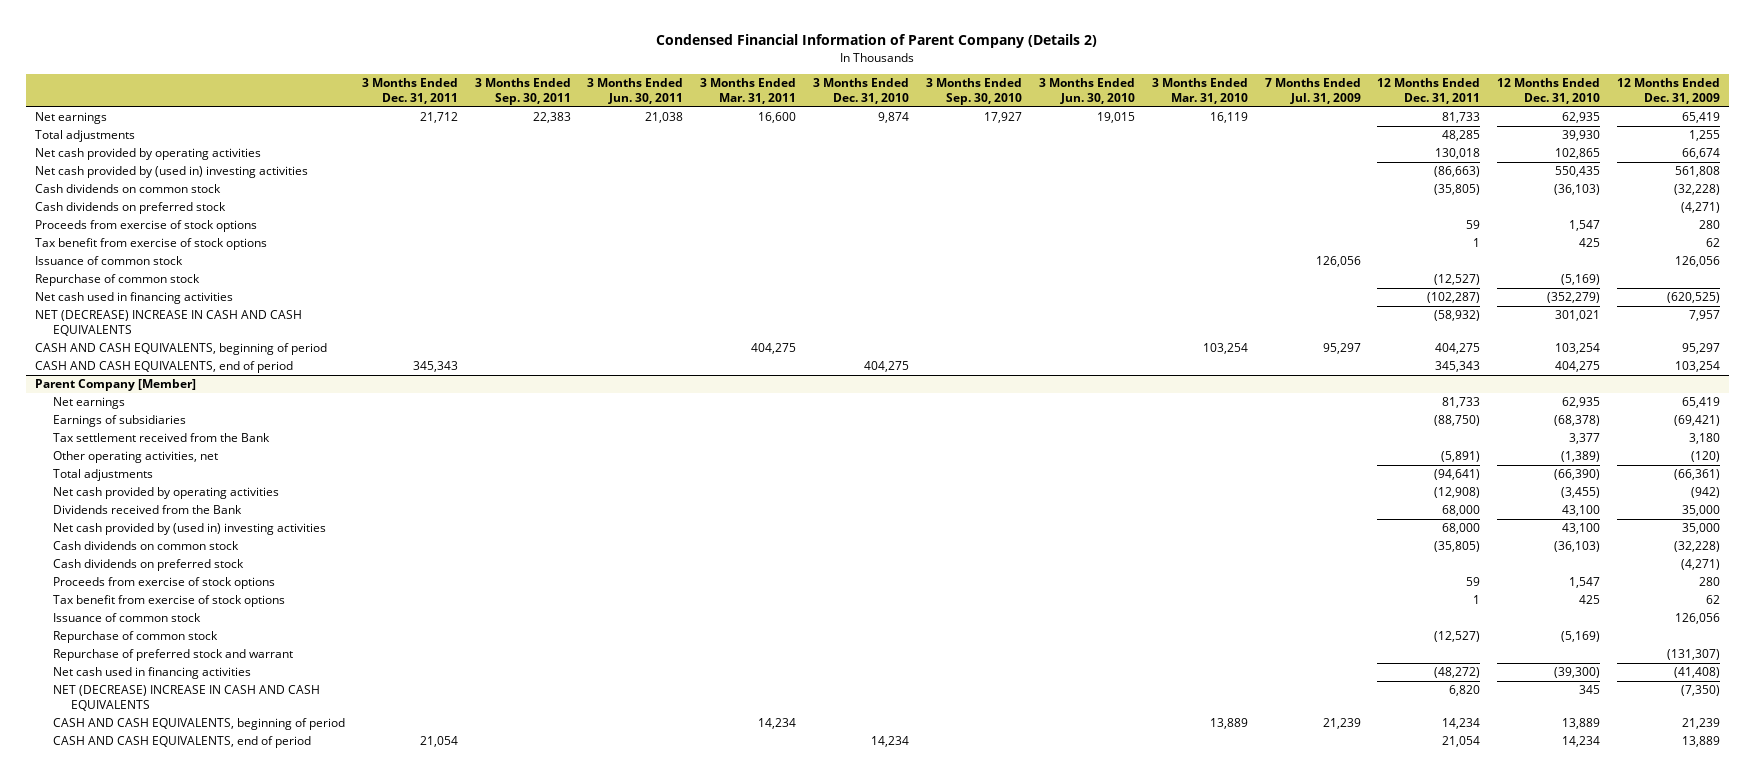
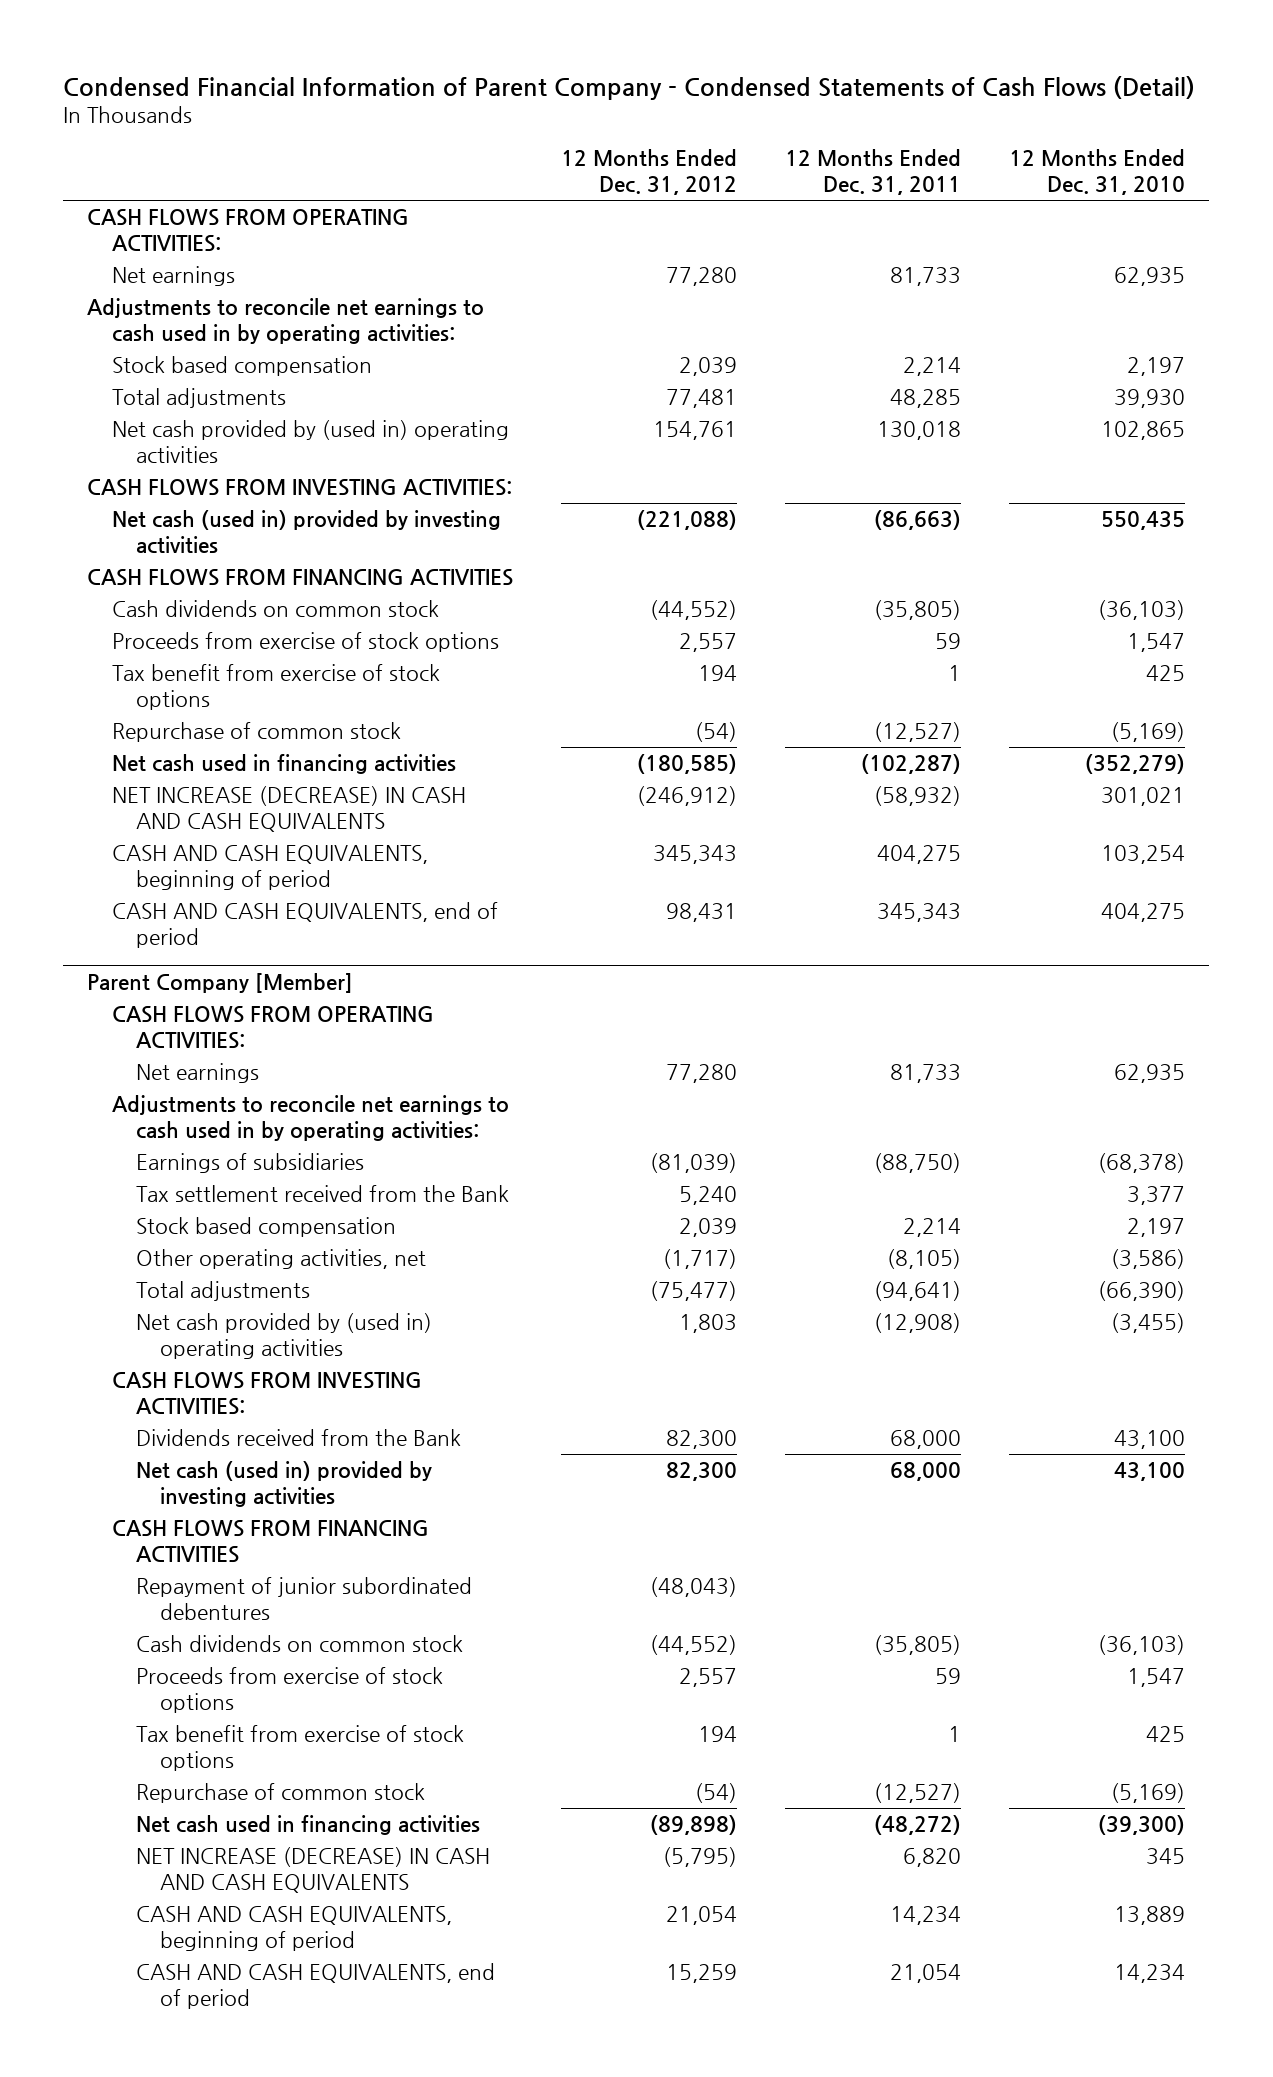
- Condensed Financial Information of Parent Company (Details 2)
+ Condensed Financial Information of Parent Company - Condensed Statements of Cash Flows (Detail)
- | 3 Months Ended Dec. 31, 2011 | 3 Months Ended Sep. 30, 2011 | 3 Months Ended Jun. 30, 2011 | 3 Months Ended Mar. 31, 2011 | 3 Months Ended Dec. 31, 2010 | 3 Months Ended Sep. 30, 2010 | 3 Months Ended Jun. 30, 2010 | 3 Months Ended Mar. 31, 2010 | 7 Months Ended Jul. 31, 2009 | 12 Months Ended Dec. 31, 2011 | 12 Months Ended Dec. 31, 2010 | 12 Months Ended Dec. 31, 2009
+ | 12 Months Ended Dec. 31, 2012 | 12 Months Ended Dec. 31, 2011 | 12 Months Ended Dec. 31, 2010
+ CASH FLOWS FROM OPERATING ACTIVITIES:
+ Adjustments to reconcile net earnings to cash used in by operating activities:
+ Stock based compensation | 2,039 | 2,214 | 2,197
- Net cash provided by operating activities | | | | | | | | | | 130,018 | 102,865 | 66,674
- Net cash provided by (used in) investing activities | | | | | | | | | | (86,663) | 550,435 | 561,808
+ Net cash provided by (used in) operating activities | 154,761 | 130,018 | 102,865
+ CASH FLOWS FROM INVESTING ACTIVITIES:
+ Net cash (used in) provided by investing activities | (221,088) | (86,663) | 550,435
+ CASH FLOWS FROM FINANCING ACTIVITIES
- Cash dividends on preferred stock | | | | | | | | | | | | (4,271)
- Issuance of common stock | | | | | | | | | 126,056 | | | 126,056
- NET (DECREASE) INCREASE IN CASH AND CASH EQUIVALENTS | | | | | | | | | | (58,932) | 301,021 | 7,957
+ NET INCREASE (DECREASE) IN CASH AND CASH EQUIVALENTS | (246,912) | (58,932) | 301,021
@ Parent Company [Member]
+ CASH FLOWS FROM OPERATING ACTIVITIES:
+ Adjustments to reconcile net earnings to cash used in by operating activities:
- Other operating activities, net | | | | | | | | | | (5,891) | (1,389) | (120)
+ Stock based compensation | 2,039 | 2,214 | 2,197
+ Other operating activities, net | (1,717) | (8,105) | (3,586)
- Net cash provided by operating activities | | | | | | | | | | (12,908) | (3,455) | (942)
+ Net cash provided by (used in) operating activities | 1,803 | (12,908) | (3,455)
+ CASH FLOWS FROM INVESTING ACTIVITIES:
- Net cash provided by (used in) investing activities | | | | | | | | | | 68,000 | 43,100 | 35,000
+ Net cash (used in) provided by investing activities | 82,300 | 68,000 | 43,100
+ CASH FLOWS FROM FINANCING ACTIVITIES
+ Repayment of junior subordinated debentures | (48,043) | |
- Cash dividends on preferred stock | | | | | | | | | | | | (4,271)
- Issuance of common stock | | | | | | | | | | | | 126,056
- Repurchase of preferred stock and warrant | | | | | | | | | | | | (131,307)
- NET (DECREASE) INCREASE IN CASH AND CASH EQUIVALENTS | | | | | | | | | | 6,820 | 345 | (7,350)
+ NET INCREASE (DECREASE) IN CASH AND CASH EQUIVALENTS | (5,795) | 6,820 | 345

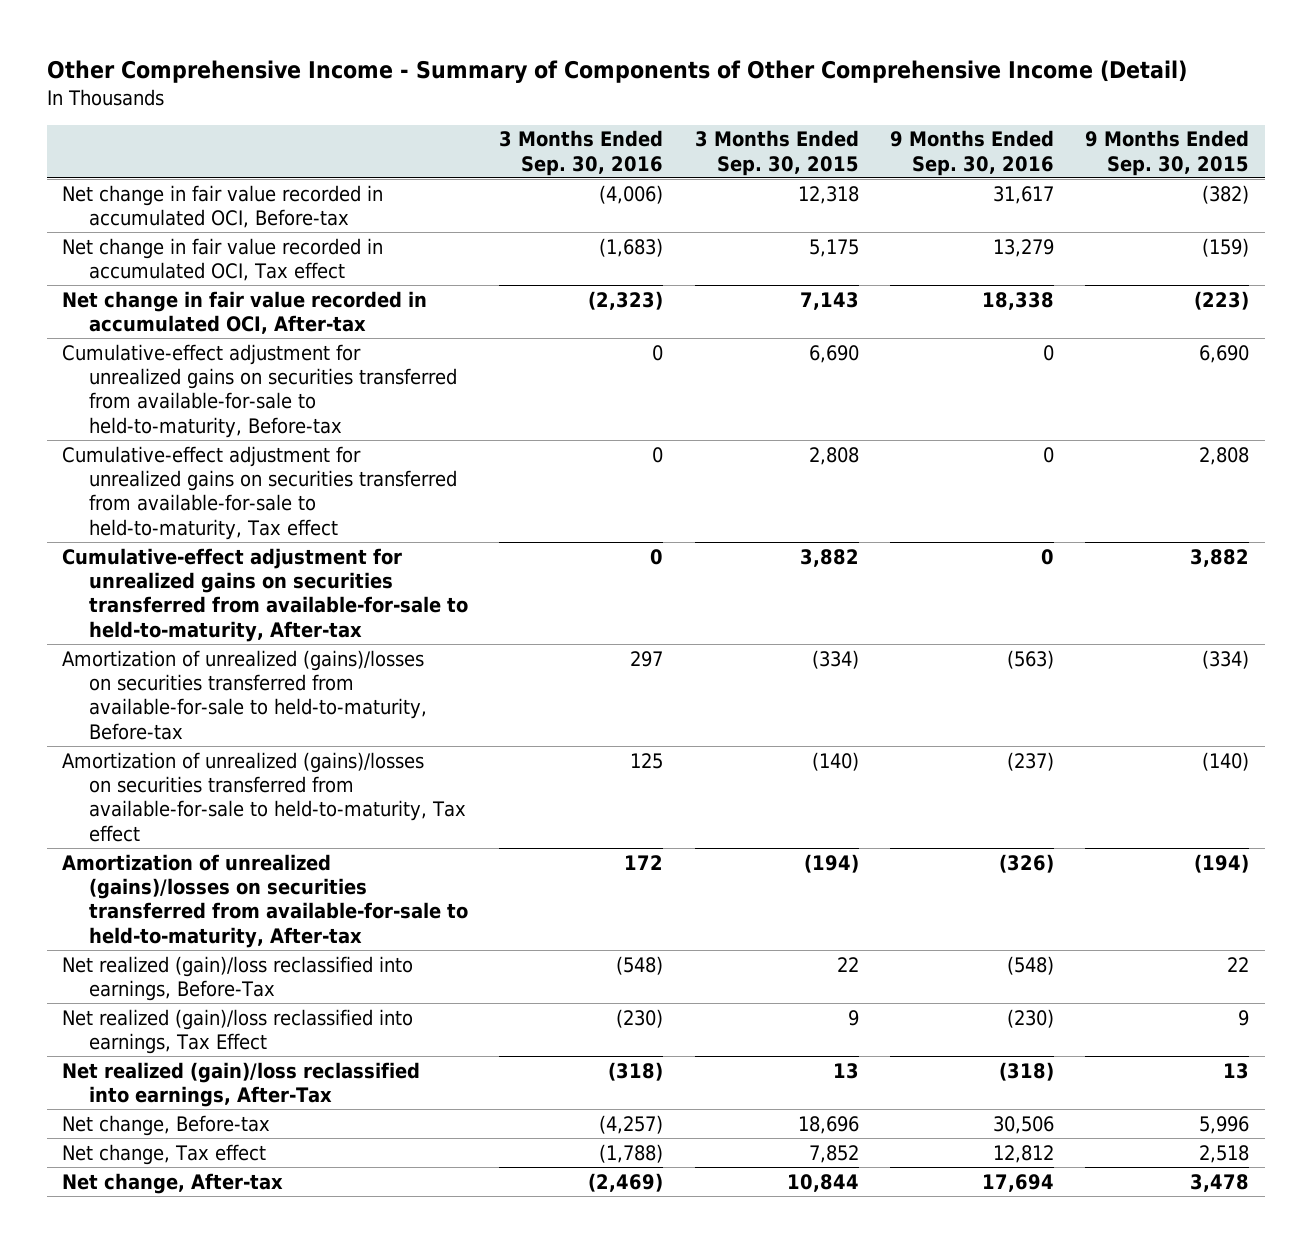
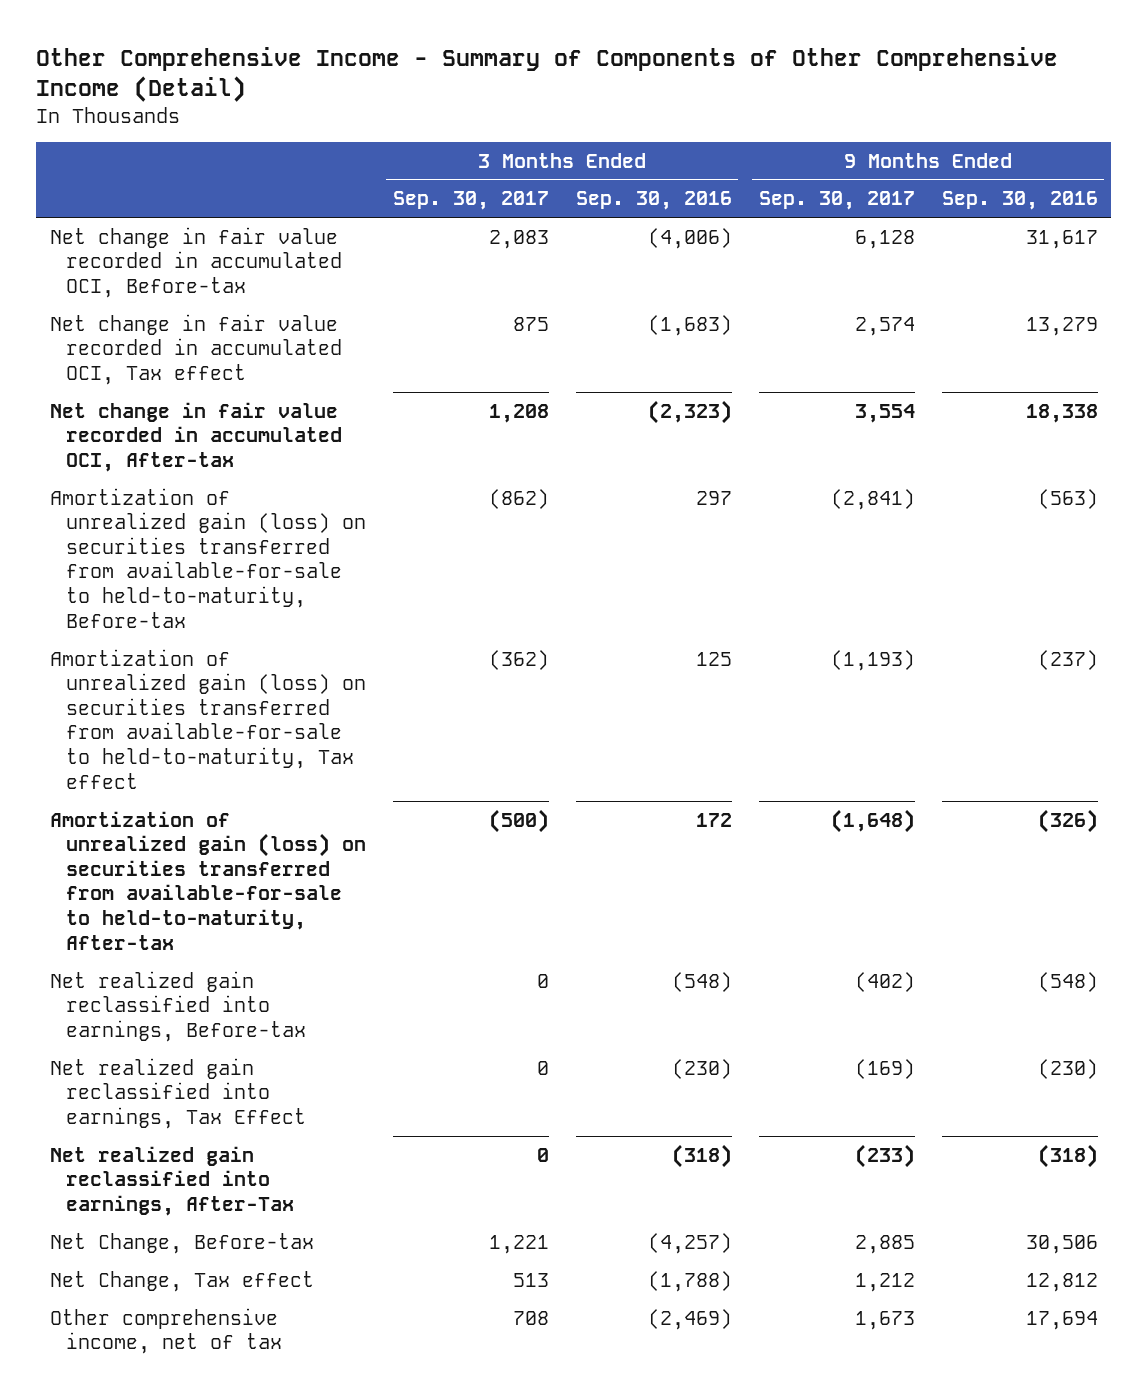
- | 3 Months Ended Sep. 30, 2016 | 3 Months Ended Sep. 30, 2015 | 9 Months Ended Sep. 30, 2016 | 9 Months Ended Sep. 30, 2015
+ | 3 Months Ended Sep. 30, 2017 | 3 Months Ended Sep. 30, 2016 | 9 Months Ended Sep. 30, 2017 | 9 Months Ended Sep. 30, 2016
- Cumulative-effect adjustment for unrealized gains on securities transferred from available-for-sale to held-to-maturity, Before-tax | 0 | 6,690 | 0 | 6,690
- Cumulative-effect adjustment for unrealized gains on securities transferred from available-for-sale to held-to-maturity, Tax effect | 0 | 2,808 | 0 | 2,808
- Cumulative-effect adjustment for unrealized gains on securities transferred from available-for-sale to held-to-maturity, After-tax | 0 | 3,882 | 0 | 3,882
- Amortization of unrealized (gains)/losses on securities transferred from available-for-sale to held-to-maturity, Before-tax | 297 | (334) | (563) | (334)
- Amortization of unrealized (gains)/losses on securities transferred from available-for-sale to held-to-maturity, Tax effect | 125 | (140) | (237) | (140)
- Amortization of unrealized (gains)/losses on securities transferred from available-for-sale to held-to-maturity, After-tax | 172 | (194) | (326) | (194)
- Net realized (gain)/loss reclassified into earnings, Before-Tax | (548) | 22 | (548) | 22
- Net realized (gain)/loss reclassified into earnings, Tax Effect | (230) | 9 | (230) | 9
- Net realized (gain)/loss reclassified into earnings, After-Tax | (318) | 13 | (318) | 13
- Net change, Before-tax | (4,257) | 18,696 | 30,506 | 5,996
- Net change, Tax effect | (1,788) | 7,852 | 12,812 | 2,518
- Net change, After-tax | (2,469) | 10,844 | 17,694 | 3,478
+ Amortization of unrealized gain (loss) on securities transferred from available-for-sale to held-to-maturity, Before-tax | (862) | 297 | (2,841) | (563)
+ Amortization of unrealized gain (loss) on securities transferred from available-for-sale to held-to-maturity, Tax effect | (362) | 125 | (1,193) | (237)
+ Amortization of unrealized gain (loss) on securities transferred from available-for-sale to held-to-maturity, After-tax | (500) | 172 | (1,648) | (326)
+ Net realized gain reclassified into earnings, Before-tax | 0 | (548) | (402) | (548)
+ Net realized gain reclassified into earnings, Tax Effect | 0 | (230) | (169) | (230)
+ Net realized gain reclassified into earnings, After-Tax | 0 | (318) | (233) | (318)
+ Net Change, Before-tax | 1,221 | (4,257) | 2,885 | 30,506
+ Net Change, Tax effect | 513 | (1,788) | 1,212 | 12,812
+ Other comprehensive income, net of tax | 708 | (2,469) | 1,673 | 17,694

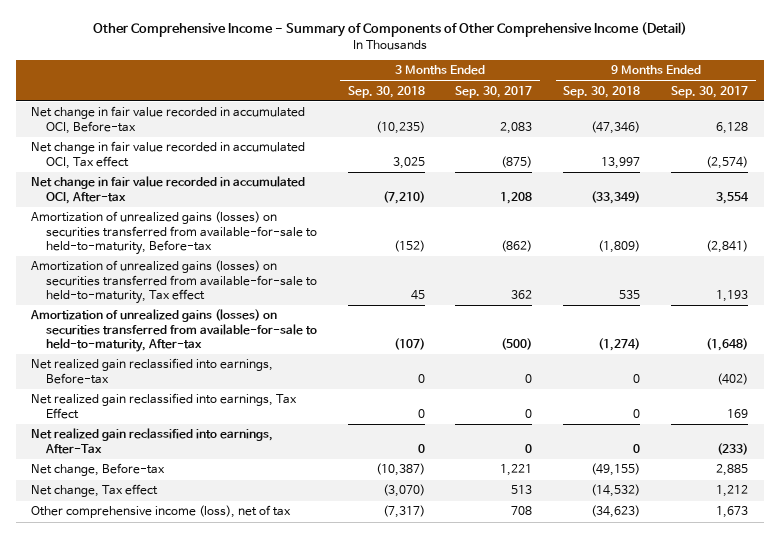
- | 3 Months Ended Sep. 30, 2017 | 3 Months Ended Sep. 30, 2016 | 9 Months Ended Sep. 30, 2017 | 9 Months Ended Sep. 30, 2016
+ | 3 Months Ended Sep. 30, 2018 | 3 Months Ended Sep. 30, 2017 | 9 Months Ended Sep. 30, 2018 | 9 Months Ended Sep. 30, 2017
- Net change in fair value recorded in accumulated OCI, Tax effect | 875 | (1,683) | 2,574 | 13,279
+ Net change in fair value recorded in accumulated OCI, Tax effect | 3,025 | (875) | 13,997 | (2,574)
- Amortization of unrealized gain (loss) on securities transferred from available-for-sale to held-to-maturity, Before-tax | (862) | 297 | (2,841) | (563)
- Amortization of unrealized gain (loss) on securities transferred from available-for-sale to held-to-maturity, Tax effect | (362) | 125 | (1,193) | (237)
- Amortization of unrealized gain (loss) on securities transferred from available-for-sale to held-to-maturity, After-tax | (500) | 172 | (1,648) | (326)
+ Amortization of unrealized gains (losses) on securities transferred from available-for-sale to held-to-maturity, Before-tax | (152) | (862) | (1,809) | (2,841)
+ Amortization of unrealized gains (losses) on securities transferred from available-for-sale to held-to-maturity, Tax effect | 45 | 362 | 535 | 1,193
+ Amortization of unrealized gains (losses) on securities transferred from available-for-sale to held-to-maturity, After-tax | (107) | (500) | (1,274) | (1,648)
- Net realized gain reclassified into earnings, Tax Effect | 0 | (230) | (169) | (230)
+ Net realized gain reclassified into earnings, Tax Effect | 0 | 0 | 0 | 169
- Net Change, Before-tax | 1,221 | (4,257) | 2,885 | 30,506
- Net Change, Tax effect | 513 | (1,788) | 1,212 | 12,812
- Other comprehensive income, net of tax | 708 | (2,469) | 1,673 | 17,694
+ Net change, Before-tax | (10,387) | 1,221 | (49,155) | 2,885
+ Net change, Tax effect | (3,070) | 513 | (14,532) | 1,212
+ Other comprehensive income (loss), net of tax | (7,317) | 708 | (34,623) | 1,673

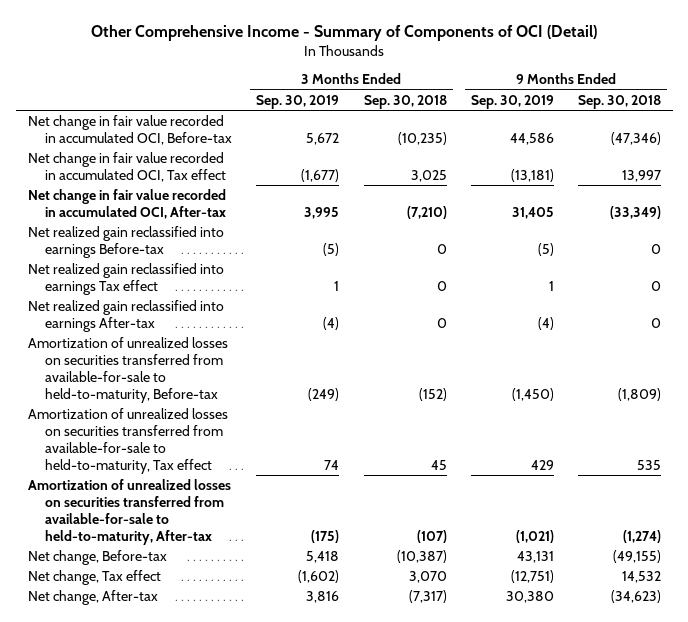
- Other Comprehensive Income - Summary of Components of Other Comprehensive Income (Detail)
+ Other Comprehensive Income - Summary of Components of OCI (Detail)
- | 3 Months Ended Sep. 30, 2018 | 3 Months Ended Sep. 30, 2017 | 9 Months Ended Sep. 30, 2018 | 9 Months Ended Sep. 30, 2017
+ | 3 Months Ended Sep. 30, 2019 | 3 Months Ended Sep. 30, 2018 | 9 Months Ended Sep. 30, 2019 | 9 Months Ended Sep. 30, 2018
- Amortization of unrealized gains (losses) on securities transferred from available-for-sale to held-to-maturity, Before-tax | (152) | (862) | (1,809) | (2,841)
- Amortization of unrealized gains (losses) on securities transferred from available-for-sale to held-to-maturity, Tax effect | 45 | 362 | 535 | 1,193
- Amortization of unrealized gains (losses) on securities transferred from available-for-sale to held-to-maturity, After-tax | (107) | (500) | (1,274) | (1,648)
- Net realized gain reclassified into earnings, Before-tax | 0 | 0 | 0 | (402)
- Net realized gain reclassified into earnings, Tax Effect | 0 | 0 | 0 | 169
- Net realized gain reclassified into earnings, After-Tax | 0 | 0 | 0 | (233)
+ Net realized gain reclassified into earnings Before-tax | (5) | 0 | (5) | 0
+ Net realized gain reclassified into earnings Tax effect | 1 | 0 | 1 | 0
+ Net realized gain reclassified into earnings After-tax | (4) | 0 | (4) | 0
+ Amortization of unrealized losses on securities transferred from available-for-sale to held-to-maturity, Before-tax | (249) | (152) | (1,450) | (1,809)
+ Amortization of unrealized losses on securities transferred from available-for-sale to held-to-maturity, Tax effect | 74 | 45 | 429 | 535
+ Amortization of unrealized losses on securities transferred from available-for-sale to held-to-maturity, After-tax | (175) | (107) | (1,021) | (1,274)
- Net change, Tax effect | (3,070) | 513 | (14,532) | 1,212
- Other comprehensive income (loss), net of tax | (7,317) | 708 | (34,623) | 1,673
+ Net change, Tax effect | (1,602) | 3,070 | (12,751) | 14,532
+ Net change, After-tax | 3,816 | (7,317) | 30,380 | (34,623)

